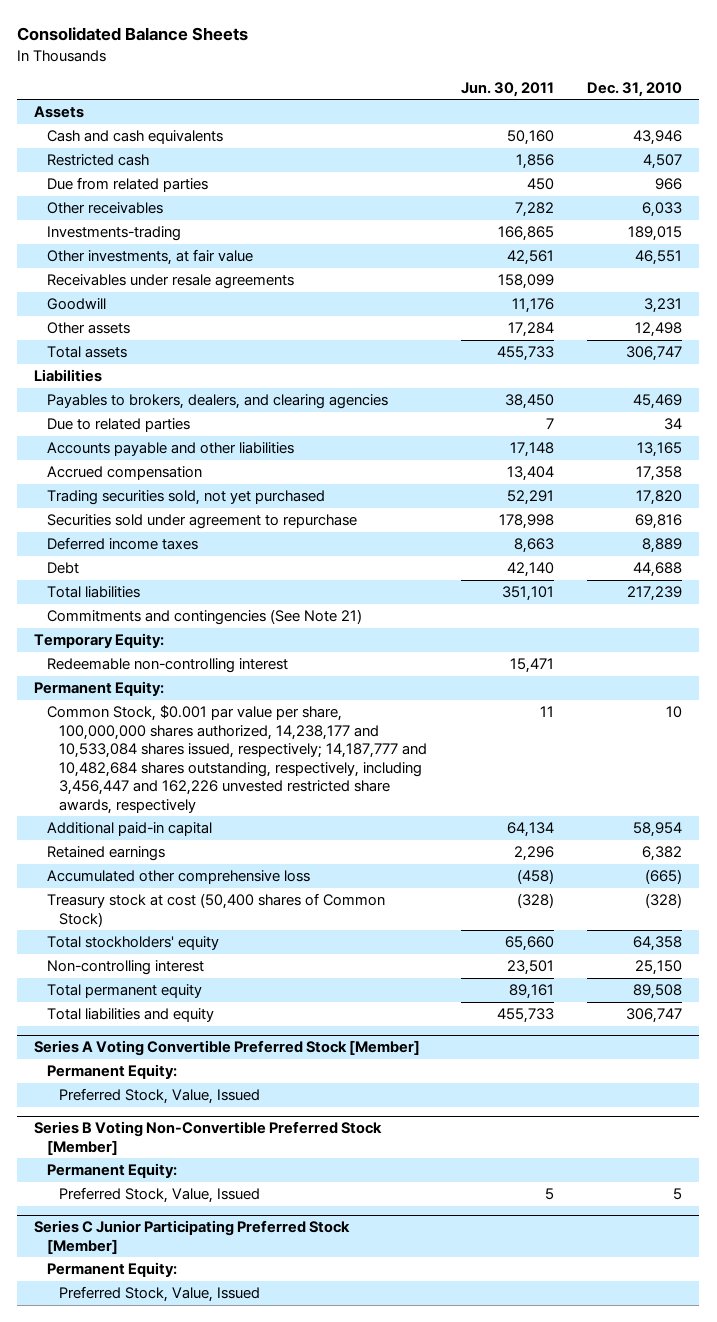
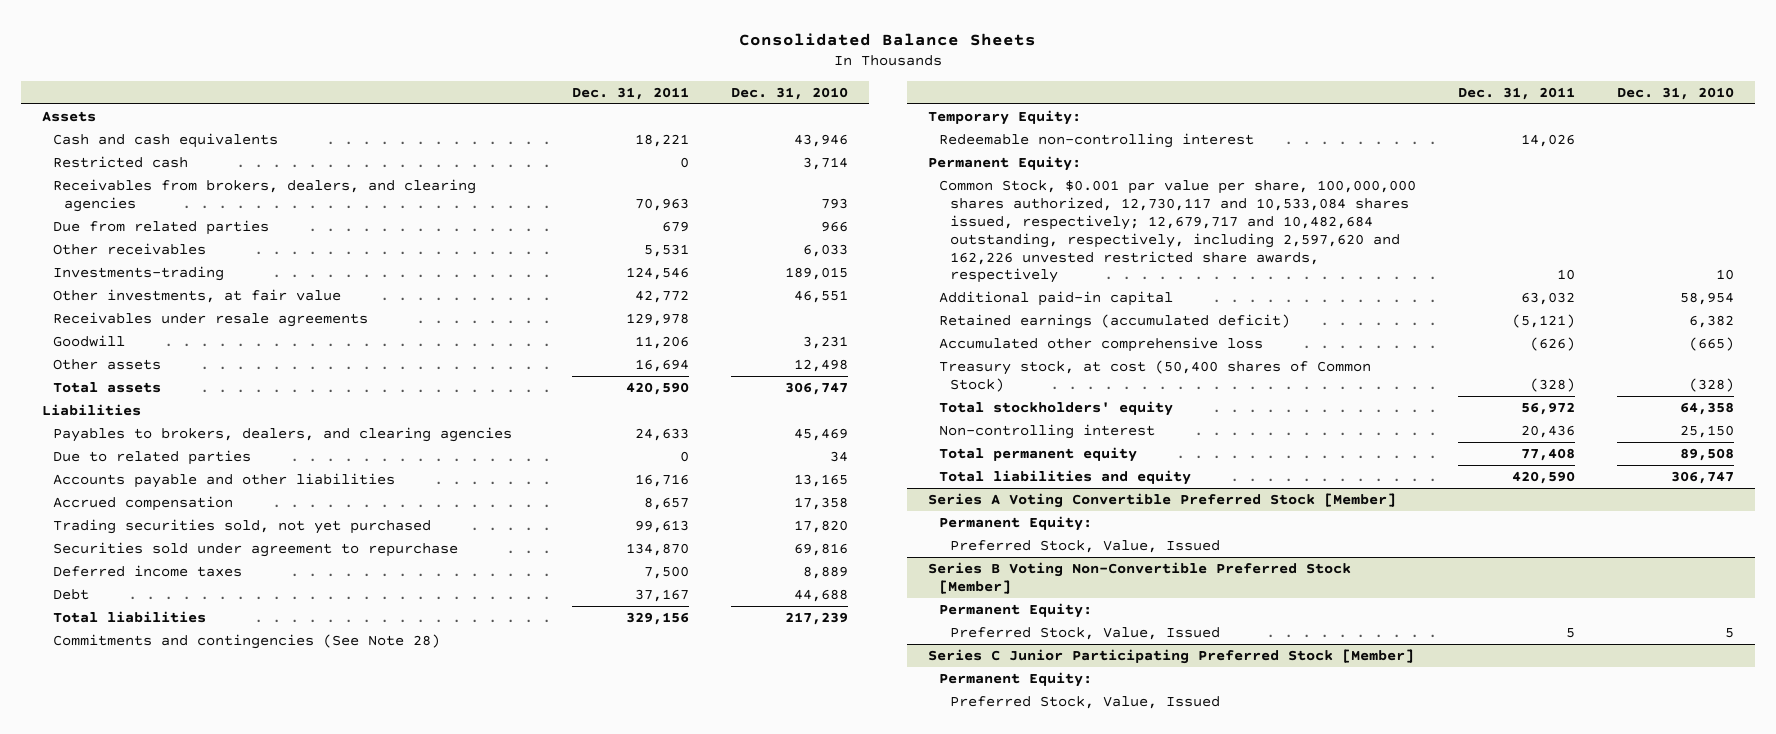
- | Jun. 30, 2011 | Dec. 31, 2010
+ | Dec. 31, 2011 | Dec. 31, 2010
- Restricted cash | 1,856 | 4,507
+ Restricted cash | 0 | 3,714
+ Receivables from brokers, dealers, and clearing agencies | 70,963 | 793
- Commitments and contingencies (See Note 21)
+ Commitments and contingencies (See Note 28)
- Common Stock, $0.001 par value per share, 100,000,000 shares authorized, 14,238,177 and 10,533,084 shares issued, respectively; 14,187,777 and 10,482,684 shares outstanding, respectively, including 3,456,447 and 162,226 unvested restricted share awards, respectively | 11 | 10
+ Common Stock, $0.001 par value per share, 100,000,000 shares authorized, 12,730,117 and 10,533,084 shares issued, respectively; 12,679,717 and 10,482,684 outstanding, respectively, including 2,597,620 and 162,226 unvested restricted share awards, respectively | 10 | 10
- Retained earnings | 2,296 | 6,382
+ Retained earnings (accumulated deficit) | (5,121) | 6,382
- Treasury stock at cost (50,400 shares of Common Stock) | (328) | (328)
+ Treasury stock, at cost (50,400 shares of Common Stock) | (328) | (328)

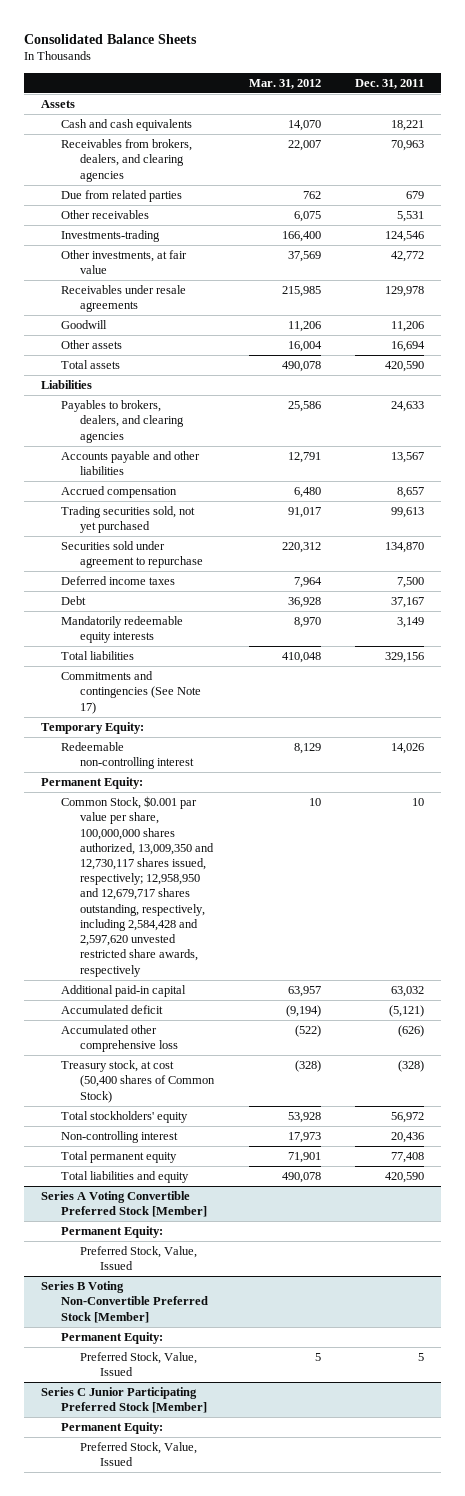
- | Dec. 31, 2011 | Dec. 31, 2010
+ | Mar. 31, 2012 | Dec. 31, 2011
- Restricted cash | 0 | 3,714
- Due to related parties | 0 | 34
- Accounts payable and other liabilities | 16,716 | 13,165
+ Accounts payable and other liabilities | 12,791 | 13,567
+ Mandatorily redeemable equity interests | 8,970 | 3,149
- Commitments and contingencies (See Note 28)
+ Commitments and contingencies (See Note 17)
- Common Stock, $0.001 par value per share, 100,000,000 shares authorized, 12,730,117 and 10,533,084 shares issued, respectively; 12,679,717 and 10,482,684 outstanding, respectively, including 2,597,620 and 162,226 unvested restricted share awards, respectively | 10 | 10
+ Common Stock, $0.001 par value per share, 100,000,000 shares authorized, 13,009,350 and 12,730,117 shares issued, respectively; 12,958,950 and 12,679,717 shares outstanding, respectively, including 2,584,428 and 2,597,620 unvested restricted share awards, respectively | 10 | 10
- Retained earnings (accumulated deficit) | (5,121) | 6,382
+ Accumulated deficit | (9,194) | (5,121)

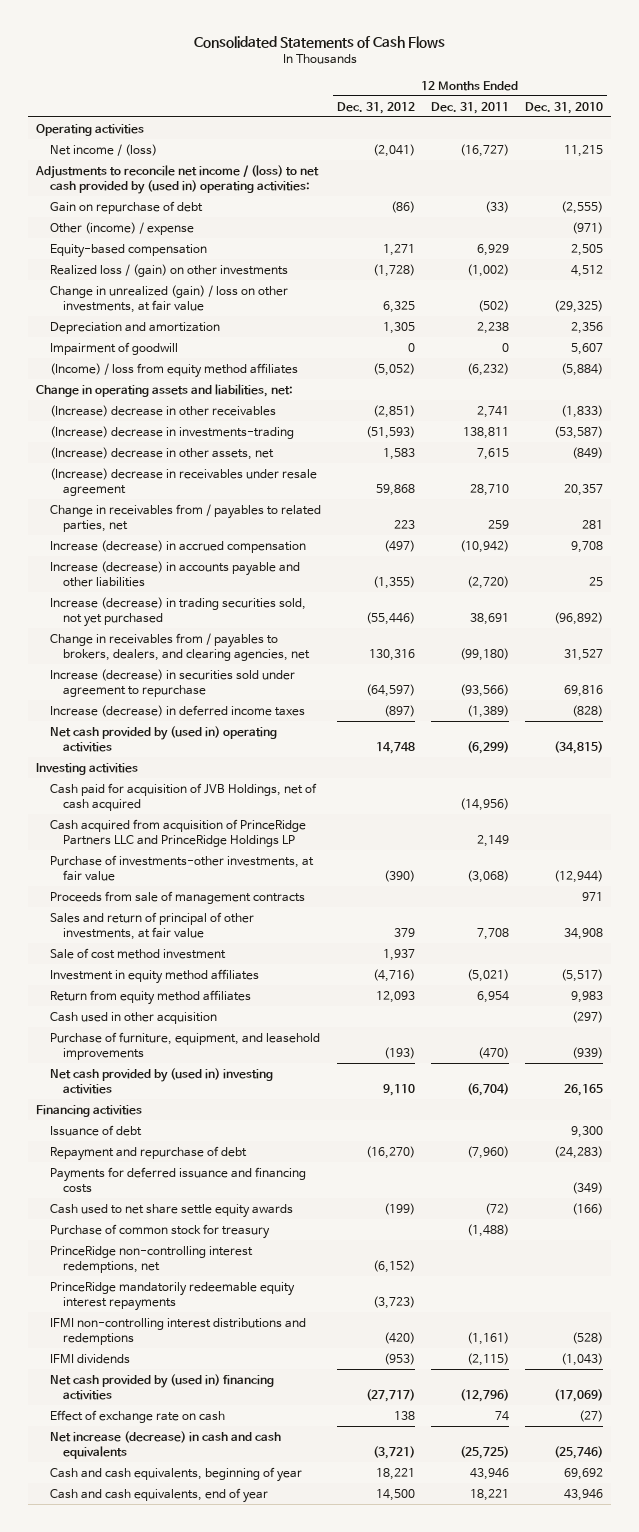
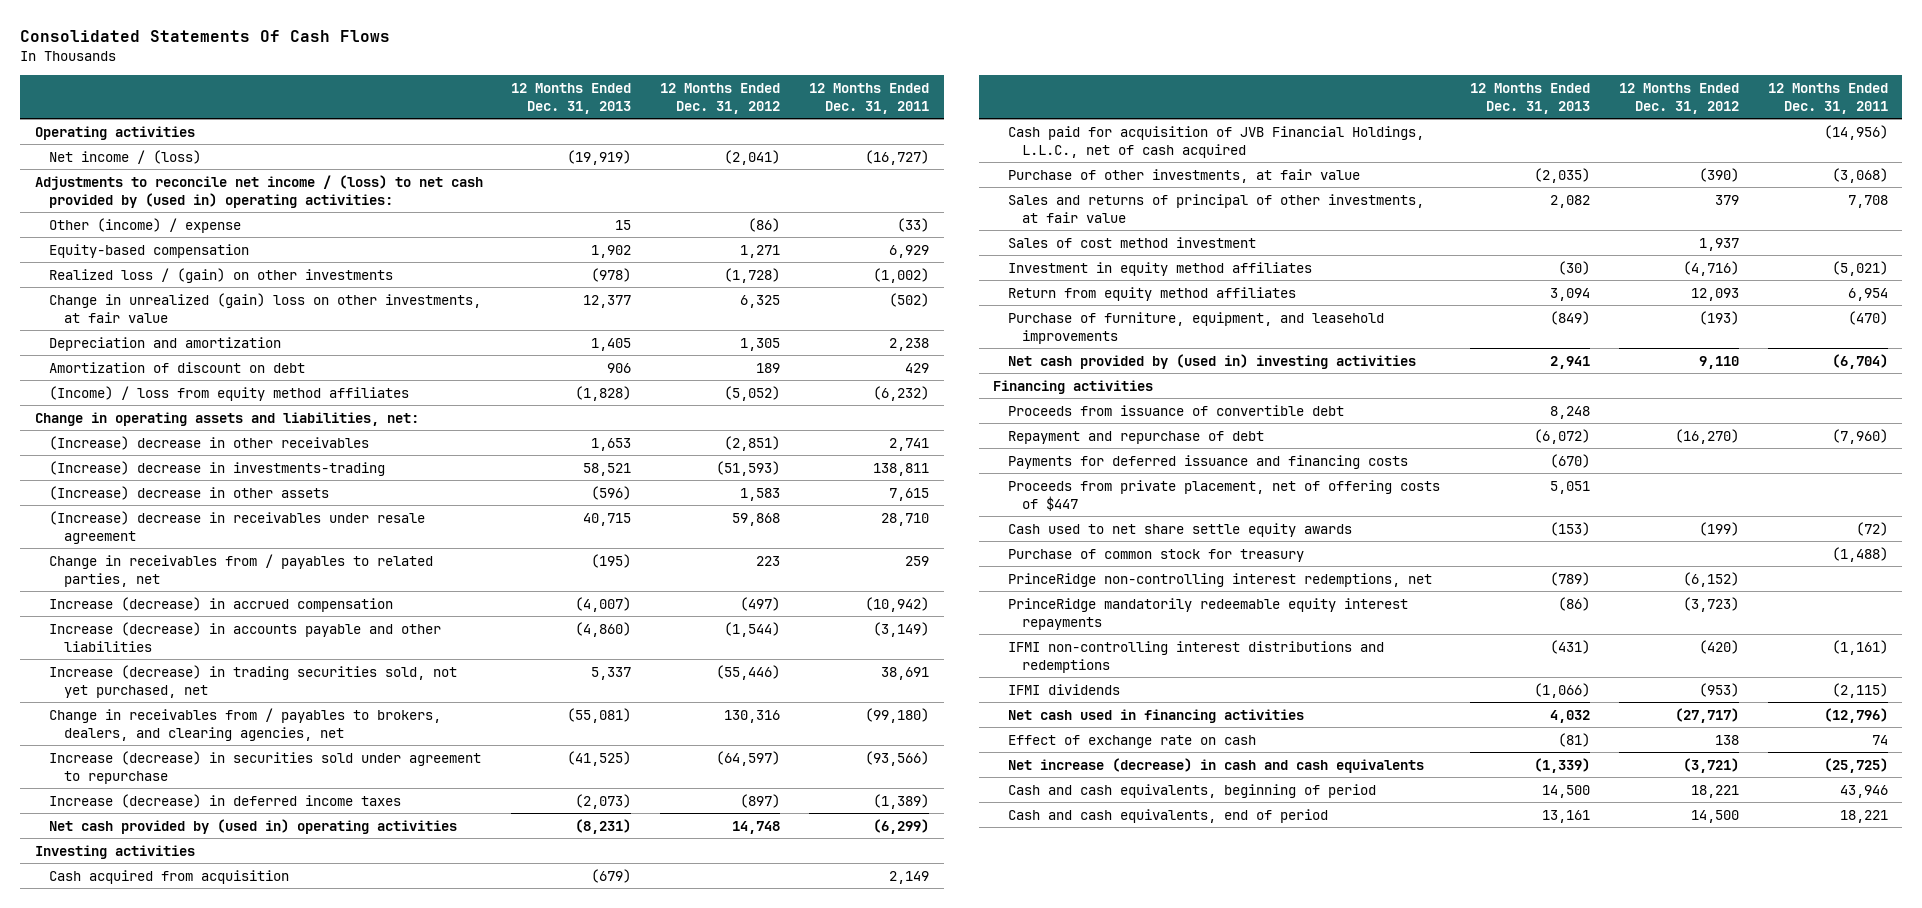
- Consolidated Statements of Cash Flows
+ Consolidated Statements Of Cash Flows
- | 12 Months Ended Dec. 31, 2012 | 12 Months Ended Dec. 31, 2011 | 12 Months Ended Dec. 31, 2010
+ | 12 Months Ended Dec. 31, 2013 | 12 Months Ended Dec. 31, 2012 | 12 Months Ended Dec. 31, 2011
- Gain on repurchase of debt | (86) | (33) | (2,555)
- Other (income) / expense | | | (971)
+ Other (income) / expense | 15 | (86) | (33)
- Change in unrealized (gain) / loss on other investments, at fair value | 6,325 | (502) | (29,325)
+ Change in unrealized (gain) loss on other investments, at fair value | 12,377 | 6,325 | (502)
- Impairment of goodwill | 0 | 0 | 5,607
+ Amortization of discount on debt | 906 | 189 | 429
- (Increase) decrease in other assets, net | 1,583 | 7,615 | (849)
+ (Increase) decrease in other assets | (596) | 1,583 | 7,615
- Increase (decrease) in accounts payable and other liabilities | (1,355) | (2,720) | 25
- Increase (decrease) in trading securities sold, not yet purchased | (55,446) | 38,691 | (96,892)
+ Increase (decrease) in accounts payable and other liabilities | (4,860) | (1,544) | (3,149)
+ Increase (decrease) in trading securities sold, not yet purchased, net | 5,337 | (55,446) | 38,691
- Cash paid for acquisition of JVB Holdings, net of cash acquired | | (14,956) |
- Cash acquired from acquisition of PrinceRidge Partners LLC and PrinceRidge Holdings LP | | 2,149 |
- Purchase of investments-other investments, at fair value | (390) | (3,068) | (12,944)
- Proceeds from sale of management contracts | | | 971
- Sales and return of principal of other investments, at fair value | 379 | 7,708 | 34,908
- Sale of cost method investment | 1,937 | |
+ Cash acquired from acquisition | (679) | | 2,149
+ Cash paid for acquisition of JVB Financial Holdings, L.L.C., net of cash acquired | | | (14,956)
+ Purchase of other investments, at fair value | (2,035) | (390) | (3,068)
+ Sales and returns of principal of other investments, at fair value | 2,082 | 379 | 7,708
+ Sales of cost method investment | | 1,937 |
- Cash used in other acquisition | | | (297)
- Issuance of debt | | | 9,300
+ Proceeds from issuance of convertible debt | 8,248 | |
+ Proceeds from private placement, net of offering costs of $447 | 5,051 | |
- Net cash provided by (used in) financing activities | (27,717) | (12,796) | (17,069)
+ Net cash used in financing activities | 4,032 | (27,717) | (12,796)
- Cash and cash equivalents, beginning of year | 18,221 | 43,946 | 69,692
- Cash and cash equivalents, end of year | 14,500 | 18,221 | 43,946
+ Cash and cash equivalents, beginning of period | 14,500 | 18,221 | 43,946
+ Cash and cash equivalents, end of period | 13,161 | 14,500 | 18,221

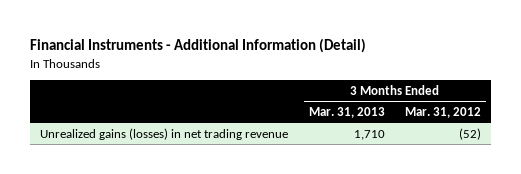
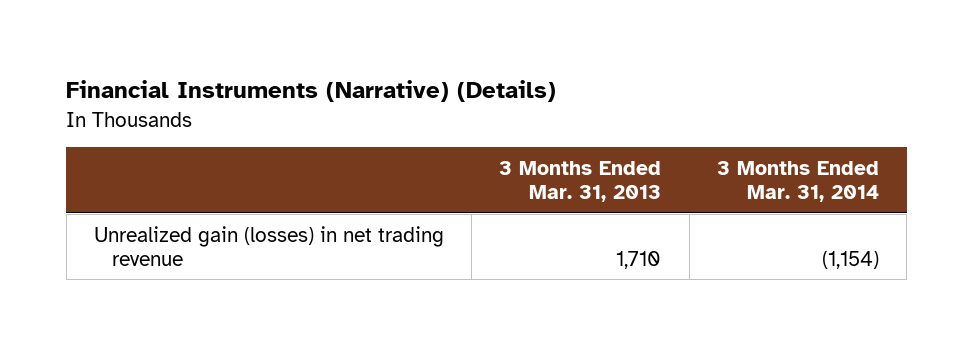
- Financial Instruments - Additional Information (Detail)
+ Financial Instruments (Narrative) (Details)
- | 3 Months Ended Mar. 31, 2013 | 3 Months Ended Mar. 31, 2012
+ | 3 Months Ended Mar. 31, 2013 | 3 Months Ended Mar. 31, 2014
- Unrealized gains (losses) in net trading revenue | 1,710 | (52)
+ Unrealized gain (losses) in net trading revenue | 1,710 | (1,154)

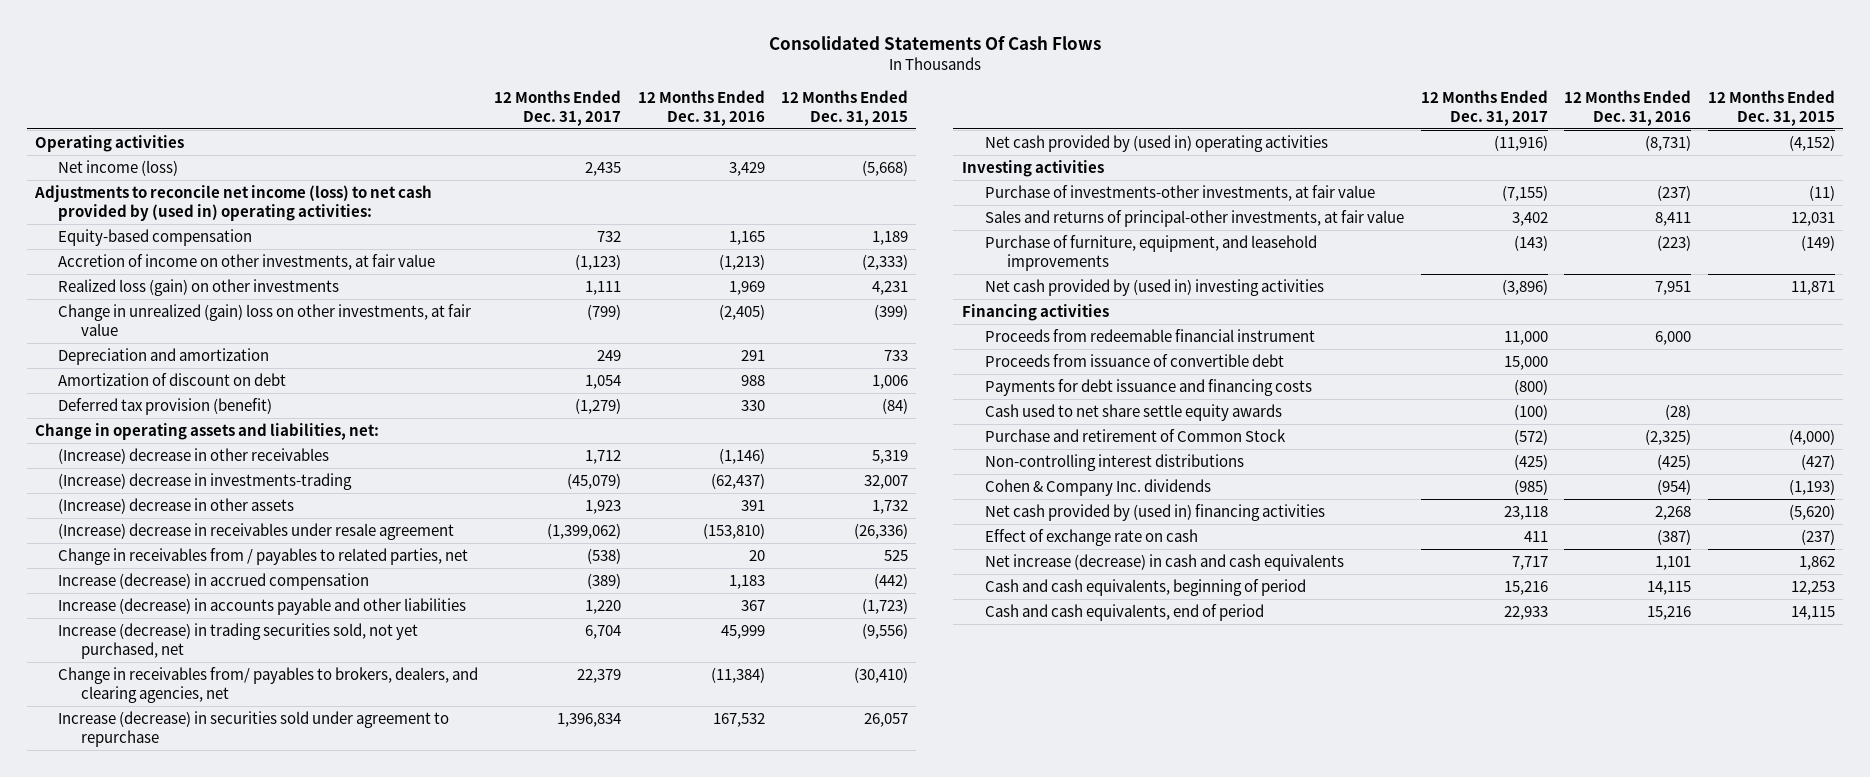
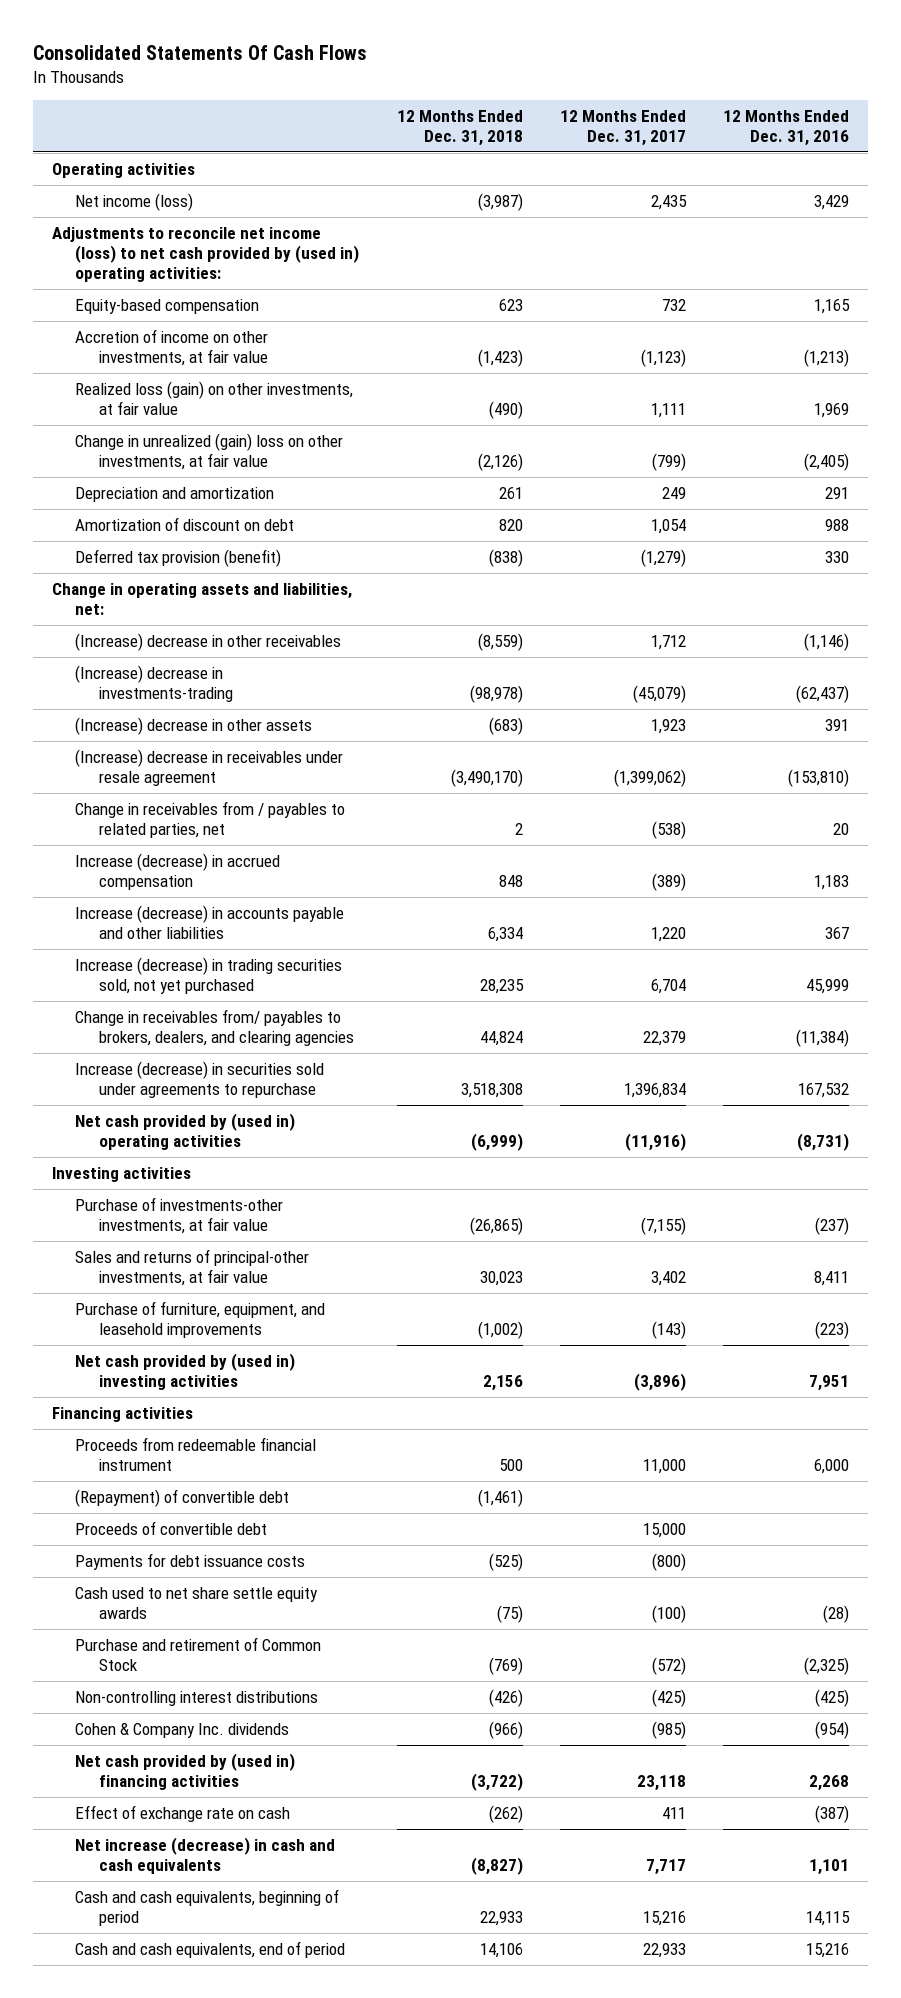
- | 12 Months Ended Dec. 31, 2017 | 12 Months Ended Dec. 31, 2016 | 12 Months Ended Dec. 31, 2015
+ | 12 Months Ended Dec. 31, 2018 | 12 Months Ended Dec. 31, 2017 | 12 Months Ended Dec. 31, 2016
- Realized loss (gain) on other investments | 1,111 | 1,969 | 4,231
+ Realized loss (gain) on other investments, at fair value | (490) | 1,111 | 1,969
- Increase (decrease) in trading securities sold, not yet purchased, net | 6,704 | 45,999 | (9,556)
- Change in receivables from/ payables to brokers, dealers, and clearing agencies, net | 22,379 | (11,384) | (30,410)
- Increase (decrease) in securities sold under agreement to repurchase | 1,396,834 | 167,532 | 26,057
+ Increase (decrease) in trading securities sold, not yet purchased | 28,235 | 6,704 | 45,999
+ Change in receivables from/ payables to brokers, dealers, and clearing agencies | 44,824 | 22,379 | (11,384)
+ Increase (decrease) in securities sold under agreements to repurchase | 3,518,308 | 1,396,834 | 167,532
- Proceeds from issuance of convertible debt | 15,000 | |
- Payments for debt issuance and financing costs | (800) | |
+ (Repayment) of convertible debt | (1,461) | |
+ Proceeds of convertible debt | | 15,000 |
+ Payments for debt issuance costs | (525) | (800) |

